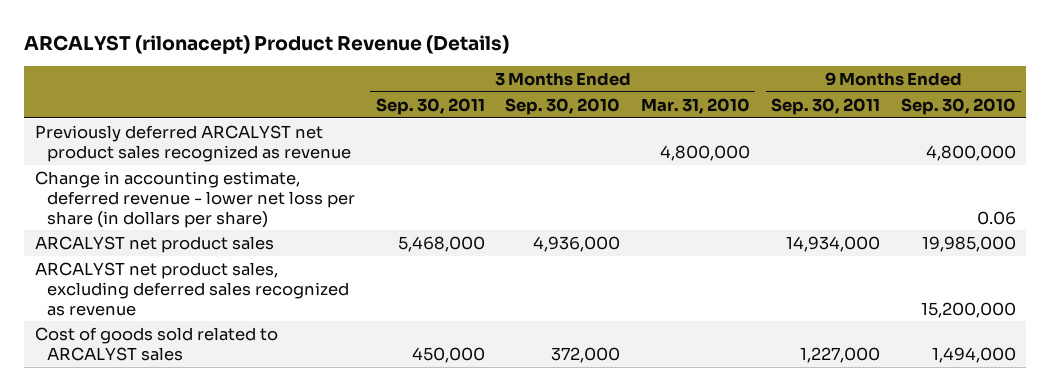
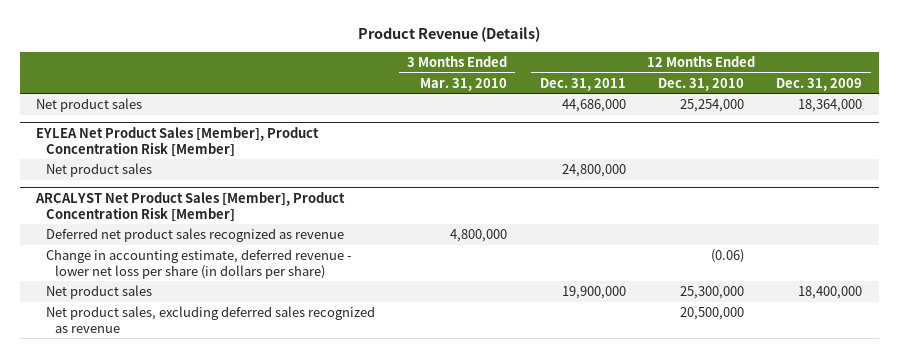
- ARCALYST (rilonacept) Product Revenue (Details)
+ Product Revenue (Details)
- | 3 Months Ended Sep. 30, 2011 | 3 Months Ended Sep. 30, 2010 | 3 Months Ended Mar. 31, 2010 | 9 Months Ended Sep. 30, 2011 | 9 Months Ended Sep. 30, 2010
+ | 3 Months Ended Mar. 31, 2010 | 12 Months Ended Dec. 31, 2011 | 12 Months Ended Dec. 31, 2010 | 12 Months Ended Dec. 31, 2009
- Previously deferred ARCALYST net product sales recognized as revenue | | | 4,800,000 | | 4,800,000
- Change in accounting estimate, deferred revenue - lower net loss per share (in dollars per share) | | | | | 0.06
- ARCALYST net product sales | 5,468,000 | 4,936,000 | | 14,934,000 | 19,985,000
- ARCALYST net product sales, excluding deferred sales recognized as revenue | | | | | 15,200,000
- Cost of goods sold related to ARCALYST sales | 450,000 | 372,000 | | 1,227,000 | 1,494,000
+ Net product sales | | 44,686,000 | 25,254,000 | 18,364,000
+ EYLEA Net Product Sales [Member], Product Concentration Risk [Member]
+ Net product sales | | 24,800,000 | |
+ ARCALYST Net Product Sales [Member], Product Concentration Risk [Member]
+ Deferred net product sales recognized as revenue | 4,800,000 | | |
+ Change in accounting estimate, deferred revenue - lower net loss per share (in dollars per share) | | | (0.06) |
+ Net product sales | | 19,900,000 | 25,300,000 | 18,400,000
+ Net product sales, excluding deferred sales recognized as revenue | | | 20,500,000 |

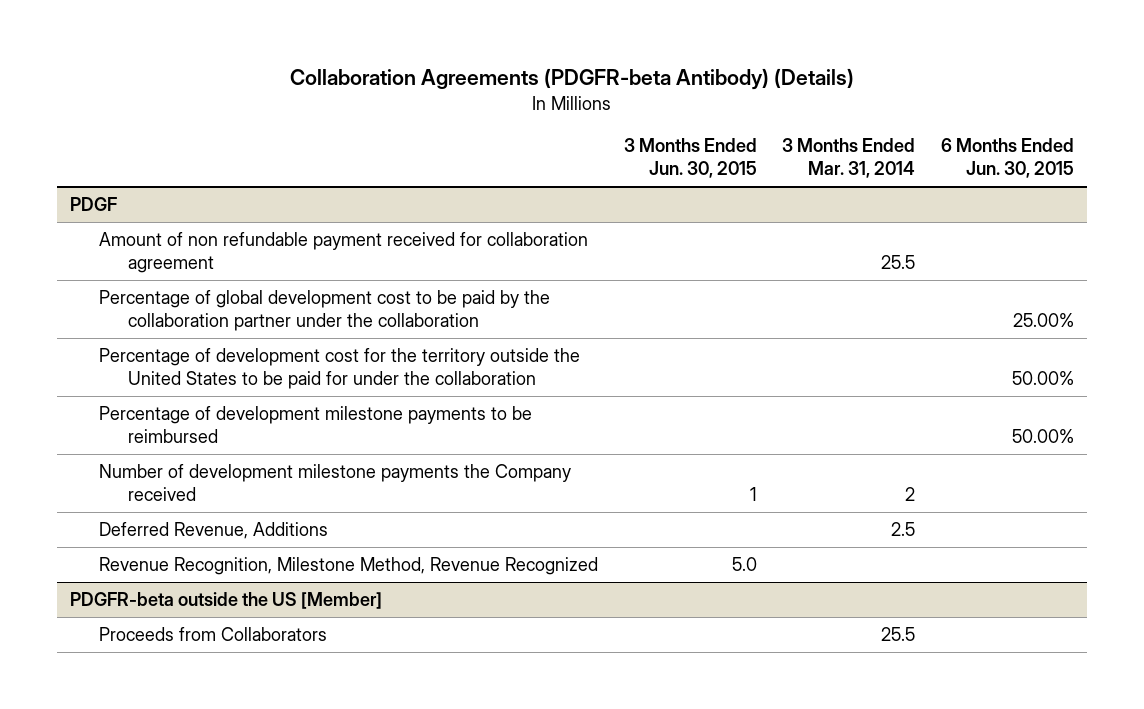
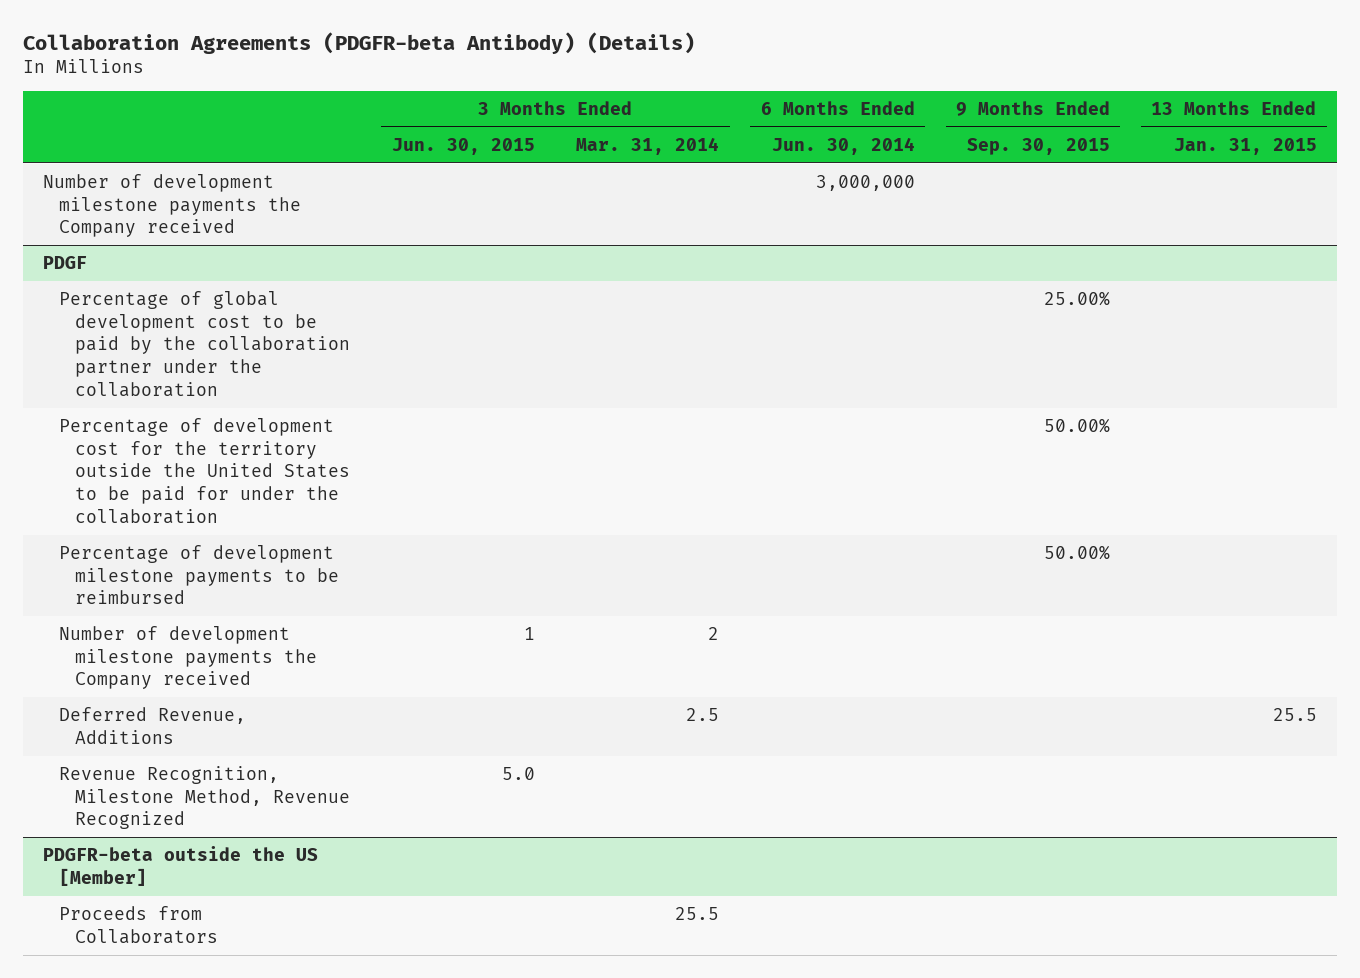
- | 3 Months Ended Jun. 30, 2015 | 3 Months Ended Mar. 31, 2014 | 6 Months Ended Jun. 30, 2015
+ | 3 Months Ended Jun. 30, 2015 | 3 Months Ended Mar. 31, 2014 | 6 Months Ended Jun. 30, 2014 | 9 Months Ended Sep. 30, 2015 | 13 Months Ended Jan. 31, 2015
+ Number of development milestone payments the Company received | | | 3,000,000 | |
@ PDGF
- Amount of non refundable payment received for collaboration agreement | | 25.5 |

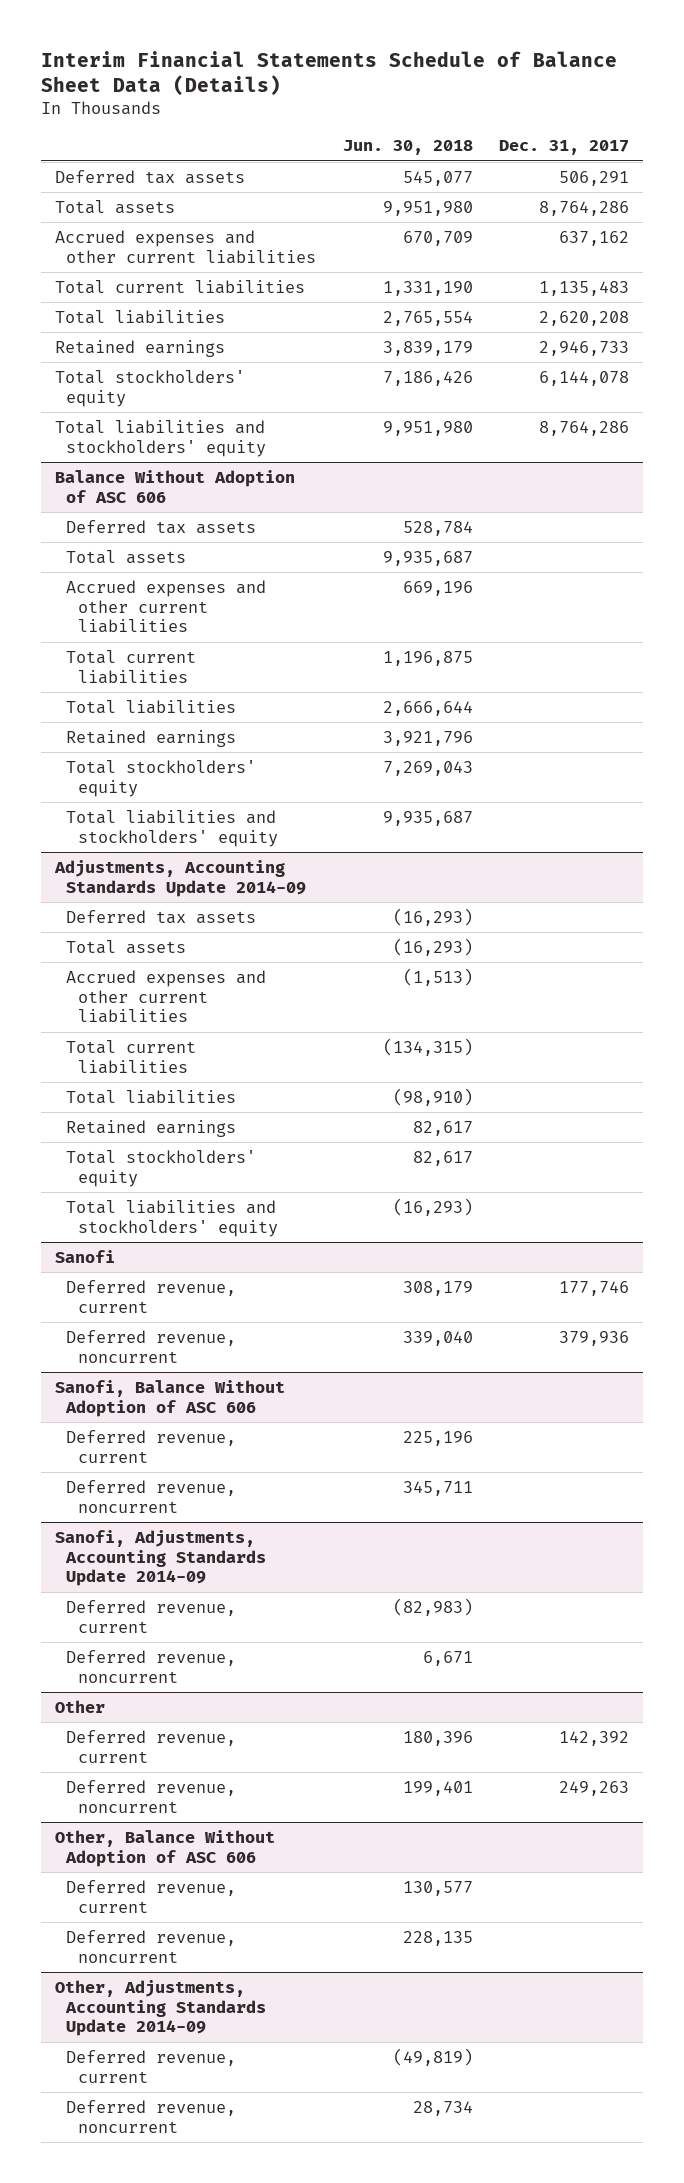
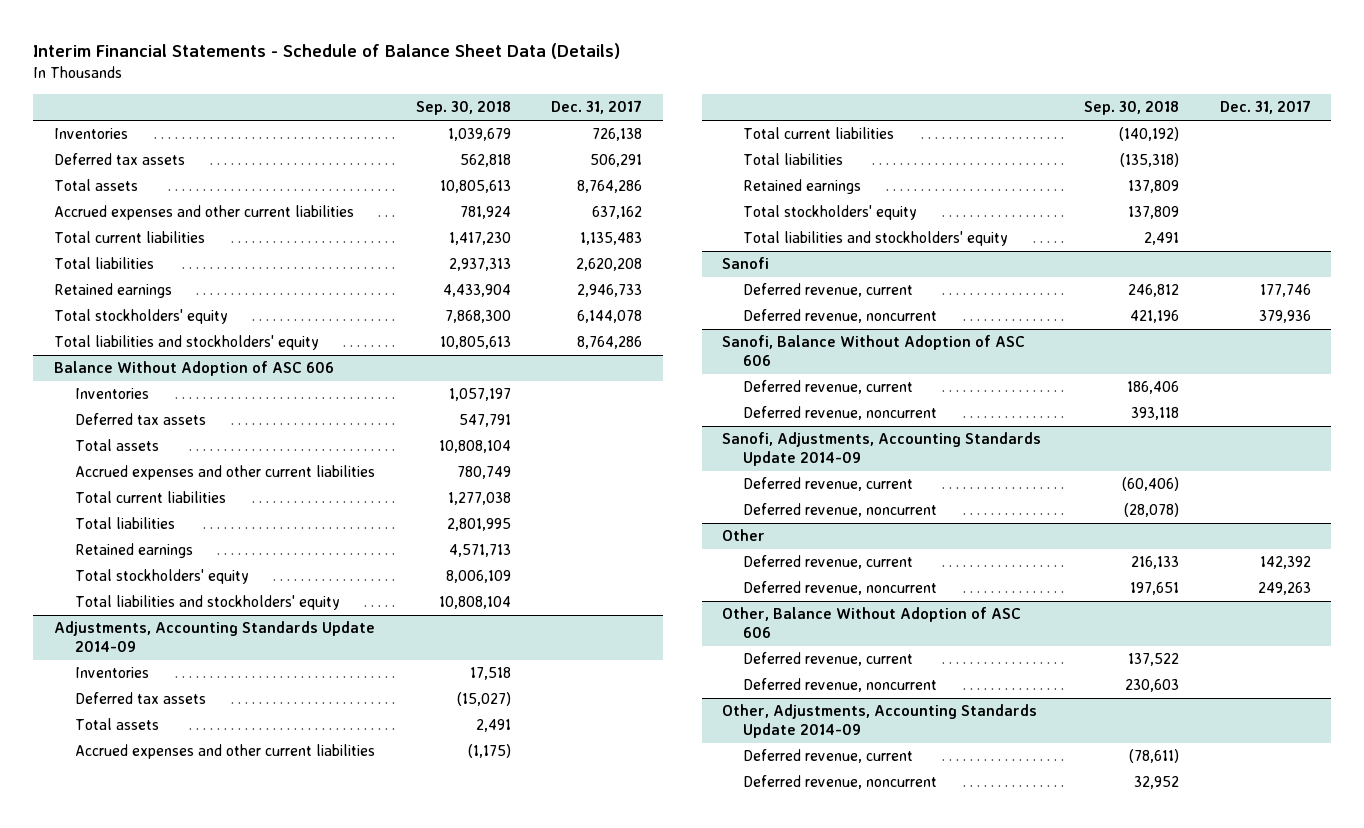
- Interim Financial Statements Schedule of Balance Sheet Data (Details)
+ Interim Financial Statements - Schedule of Balance Sheet Data (Details)
- | Jun. 30, 2018 | Dec. 31, 2017
+ | Sep. 30, 2018 | Dec. 31, 2017
+ Inventories | 1,039,679 | 726,138
@ Balance Without Adoption of ASC 606
+ Inventories | 1,057,197 |
@ Adjustments, Accounting Standards Update 2014-09
+ Inventories | 17,518 |

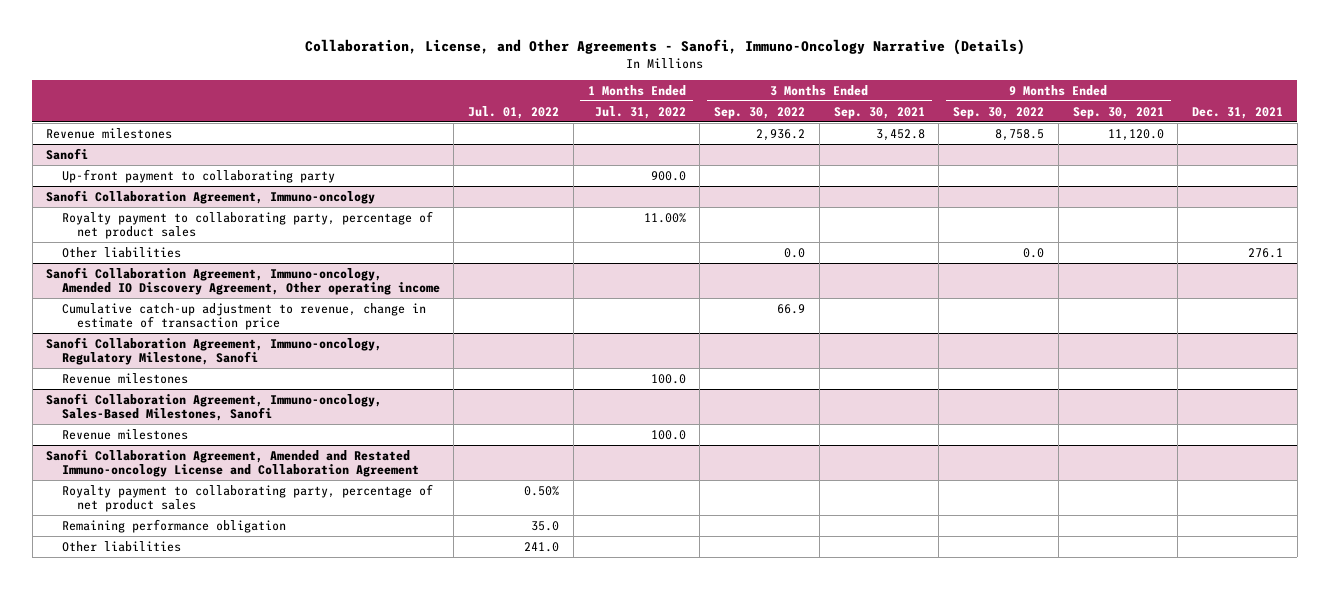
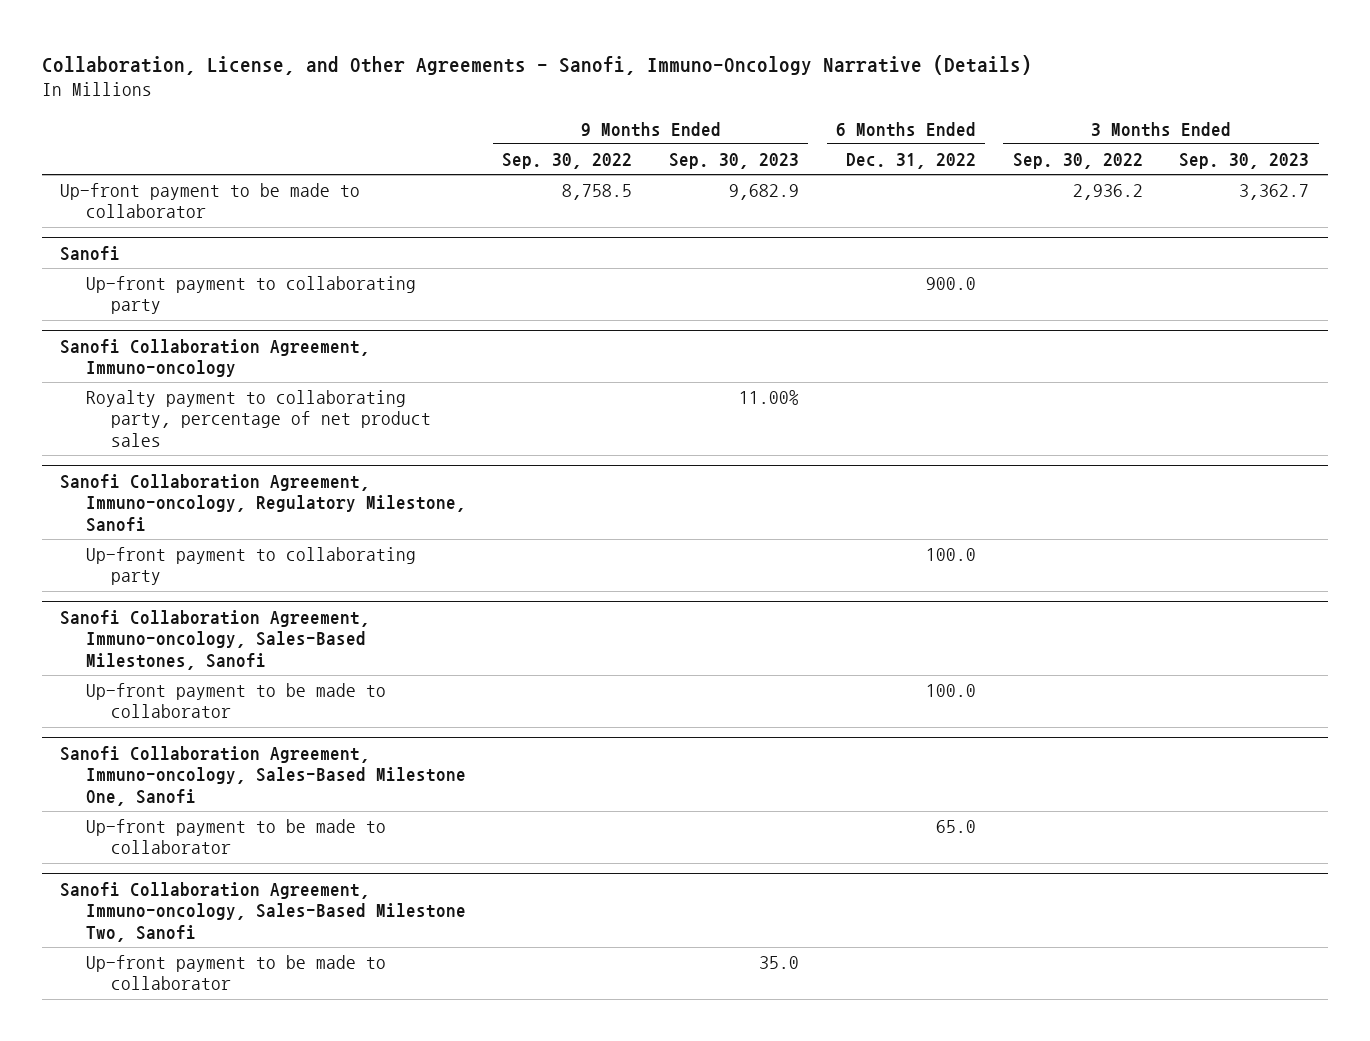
- | Jul. 01, 2022 | 1 Months Ended Jul. 31, 2022 | 3 Months Ended Sep. 30, 2022 | 3 Months Ended Sep. 30, 2021 | 9 Months Ended Sep. 30, 2022 | 9 Months Ended Sep. 30, 2021 | Dec. 31, 2021
+ | 9 Months Ended Sep. 30, 2022 | 9 Months Ended Sep. 30, 2023 | 6 Months Ended Dec. 31, 2022 | 3 Months Ended Sep. 30, 2022 | 3 Months Ended Sep. 30, 2023
- Revenue milestones | | | 2,936.2 | 3,452.8 | 8,758.5 | 11,120.0 |
+ Up-front payment to be made to collaborator | 8,758.5 | 9,682.9 | | 2,936.2 | 3,362.7
@ Sanofi Collaboration Agreement, Immuno-oncology
- Other liabilities | | | 0.0 | | 0.0 | | 276.1
- Sanofi Collaboration Agreement, Immuno-oncology, Amended IO Discovery Agreement, Other operating income
- Cumulative catch-up adjustment to revenue, change in estimate of transaction price | | | 66.9 | | | |
@ Sanofi Collaboration Agreement, Immuno-oncology, Regulatory Milestone, Sanofi
- Revenue milestones | | 100.0 | | | | |
+ Up-front payment to collaborating party | | | 100.0 | |
@ Sanofi Collaboration Agreement, Immuno-oncology, Sales-Based Milestones, Sanofi
- Revenue milestones | | 100.0 | | | | |
- Sanofi Collaboration Agreement, Amended and Restated Immuno-oncology License and Collaboration Agreement
- Royalty payment to collaborating party, percentage of net product sales | 0.50% | | | | | |
- Remaining performance obligation | 35.0 | | | | | |
- Other liabilities | 241.0 | | | | | |
@ Sanofi Collaboration Agreement, Immuno-oncology, Sales-Based Milestones, Sanofi
+ Up-front payment to be made to collaborator | | | 100.0 | |
+ Sanofi Collaboration Agreement, Immuno-oncology, Sales-Based Milestone One, Sanofi
+ Up-front payment to be made to collaborator | | | 65.0 | |
+ Sanofi Collaboration Agreement, Immuno-oncology, Sales-Based Milestone Two, Sanofi
+ Up-front payment to be made to collaborator | | 35.0 | | |

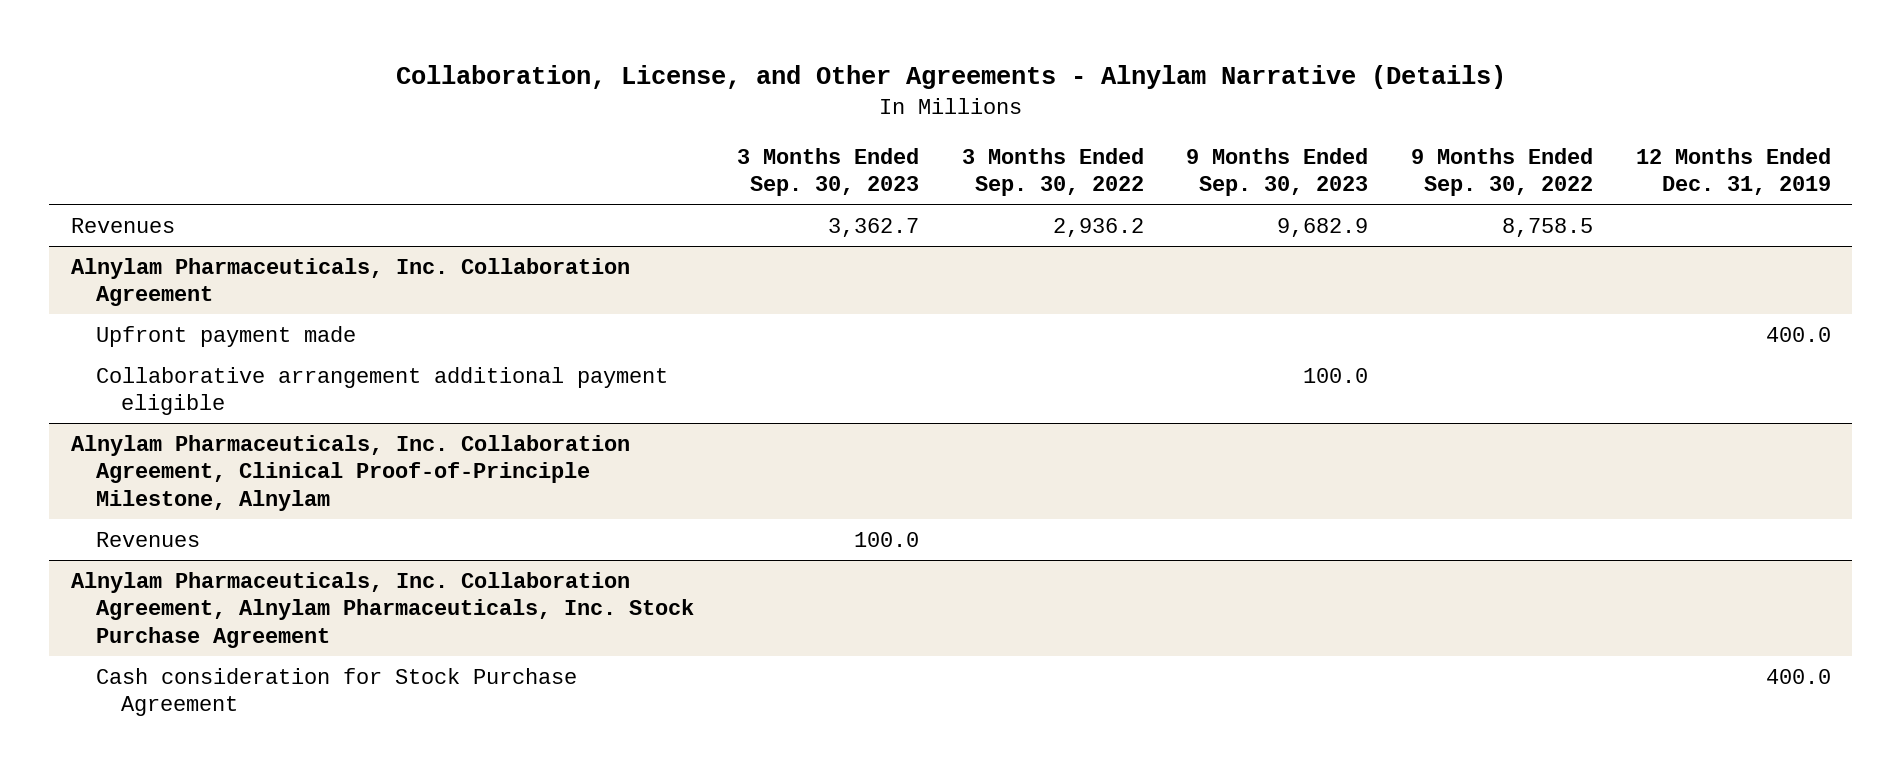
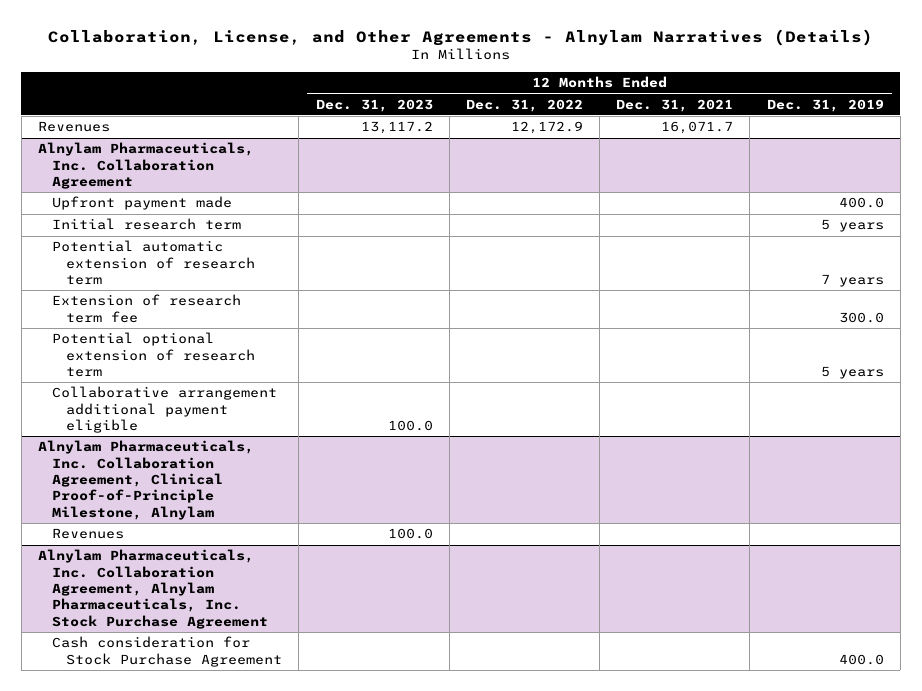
- Collaboration, License, and Other Agreements - Alnylam Narrative (Details)
+ Collaboration, License, and Other Agreements - Alnylam Narratives (Details)
- | 3 Months Ended Sep. 30, 2023 | 3 Months Ended Sep. 30, 2022 | 9 Months Ended Sep. 30, 2023 | 9 Months Ended Sep. 30, 2022 | 12 Months Ended Dec. 31, 2019
+ | 12 Months Ended Dec. 31, 2023 | 12 Months Ended Dec. 31, 2022 | 12 Months Ended Dec. 31, 2021 | 12 Months Ended Dec. 31, 2019
@ Alnylam Pharmaceuticals, Inc. Collaboration Agreement
+ Initial research term | | | | 5 years
+ Potential automatic extension of research term | | | | 7 years
+ Extension of research term fee | | | | 300.0
+ Potential optional extension of research term | | | | 5 years

